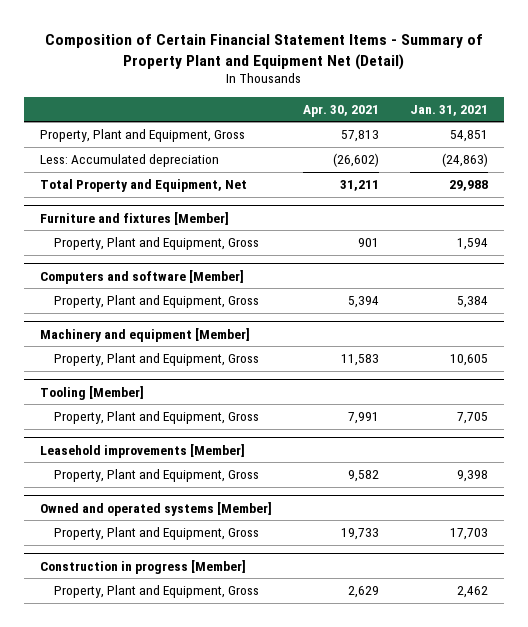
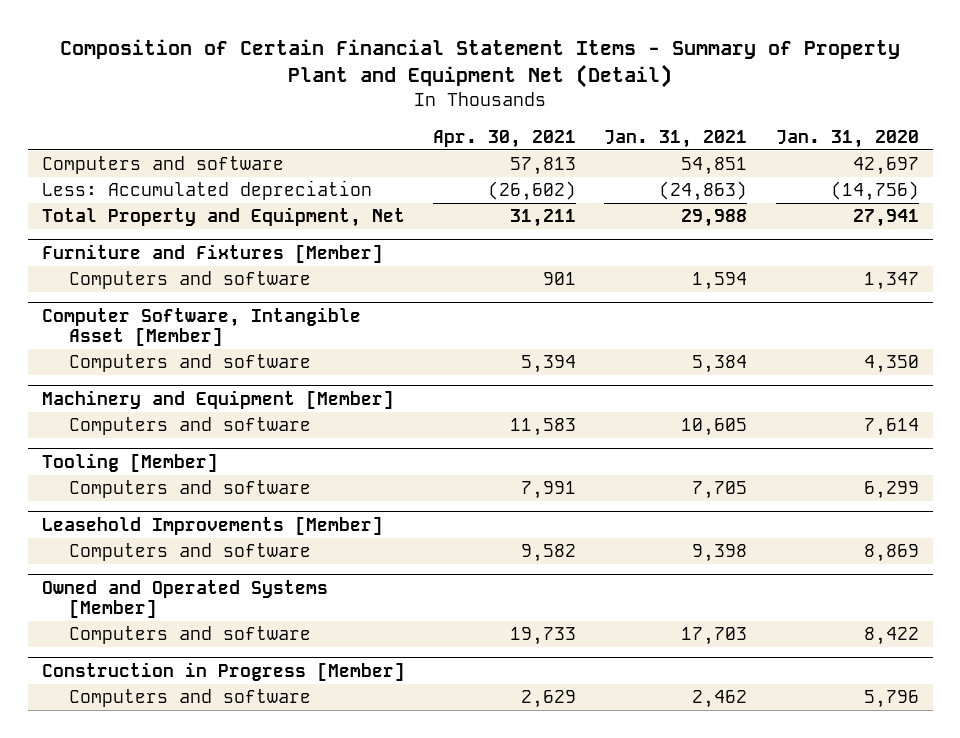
- | Apr. 30, 2021 | Jan. 31, 2021
+ | Apr. 30, 2021 | Jan. 31, 2021 | Jan. 31, 2020
- Property, Plant and Equipment, Gross | 57,813 | 54,851
+ Computers and software | 57,813 | 54,851 | 42,697
- Furniture and fixtures [Member]
- Property, Plant and Equipment, Gross | 901 | 1,594
- Computers and software [Member]
- Property, Plant and Equipment, Gross | 5,394 | 5,384
- Machinery and equipment [Member]
- Property, Plant and Equipment, Gross | 11,583 | 10,605
+ Furniture and Fixtures [Member]
+ Computers and software | 901 | 1,594 | 1,347
+ Computer Software, Intangible Asset [Member]
+ Computers and software | 5,394 | 5,384 | 4,350
+ Machinery and Equipment [Member]
+ Computers and software | 11,583 | 10,605 | 7,614
@ Tooling [Member]
- Property, Plant and Equipment, Gross | 7,991 | 7,705
- Leasehold improvements [Member]
- Property, Plant and Equipment, Gross | 9,582 | 9,398
- Owned and operated systems [Member]
- Property, Plant and Equipment, Gross | 19,733 | 17,703
- Construction in progress [Member]
- Property, Plant and Equipment, Gross | 2,629 | 2,462
@ Tooling [Member]
+ Computers and software | 7,991 | 7,705 | 6,299
+ Leasehold Improvements [Member]
+ Computers and software | 9,582 | 9,398 | 8,869
+ Owned and Operated Systems [Member]
+ Computers and software | 19,733 | 17,703 | 8,422
+ Construction in Progress [Member]
+ Computers and software | 2,629 | 2,462 | 5,796

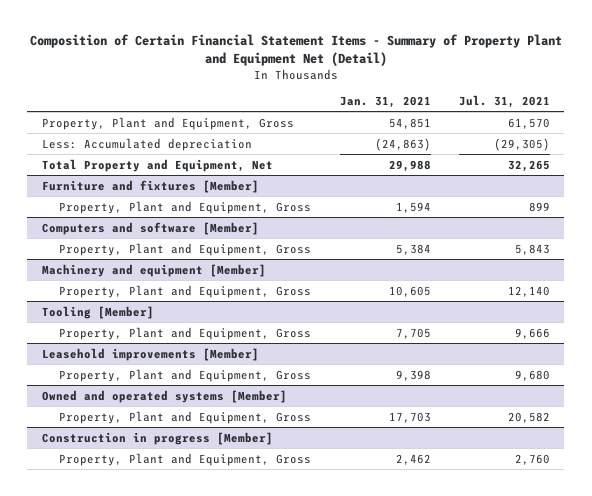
- | Apr. 30, 2021 | Jan. 31, 2021 | Jan. 31, 2020
+ | Jan. 31, 2021 | Jul. 31, 2021
- Computers and software | 57,813 | 54,851 | 42,697
+ Property, Plant and Equipment, Gross | 54,851 | 61,570
- Furniture and Fixtures [Member]
- Computers and software | 901 | 1,594 | 1,347
- Computer Software, Intangible Asset [Member]
- Computers and software | 5,394 | 5,384 | 4,350
- Machinery and Equipment [Member]
- Computers and software | 11,583 | 10,605 | 7,614
+ Furniture and fixtures [Member]
+ Property, Plant and Equipment, Gross | 1,594 | 899
+ Computers and software [Member]
+ Property, Plant and Equipment, Gross | 5,384 | 5,843
+ Machinery and equipment [Member]
+ Property, Plant and Equipment, Gross | 10,605 | 12,140
@ Tooling [Member]
- Computers and software | 7,991 | 7,705 | 6,299
- Leasehold Improvements [Member]
- Computers and software | 9,582 | 9,398 | 8,869
- Owned and Operated Systems [Member]
- Computers and software | 19,733 | 17,703 | 8,422
- Construction in Progress [Member]
- Computers and software | 2,629 | 2,462 | 5,796
@ Tooling [Member]
+ Property, Plant and Equipment, Gross | 7,705 | 9,666
+ Leasehold improvements [Member]
+ Property, Plant and Equipment, Gross | 9,398 | 9,680
+ Owned and operated systems [Member]
+ Property, Plant and Equipment, Gross | 17,703 | 20,582
+ Construction in progress [Member]
+ Property, Plant and Equipment, Gross | 2,462 | 2,760

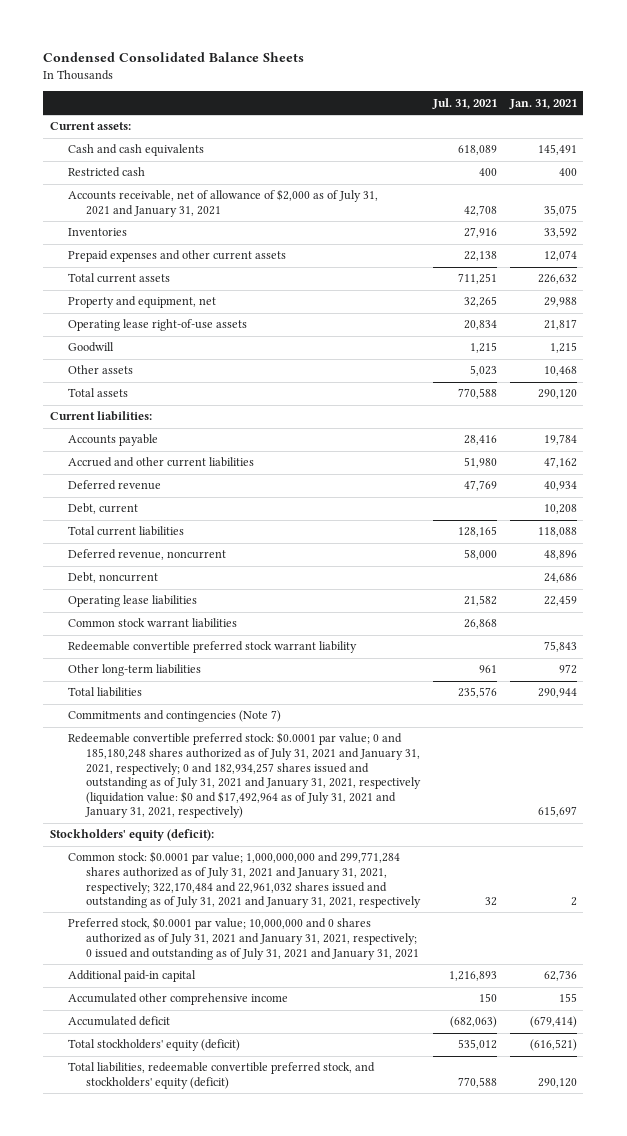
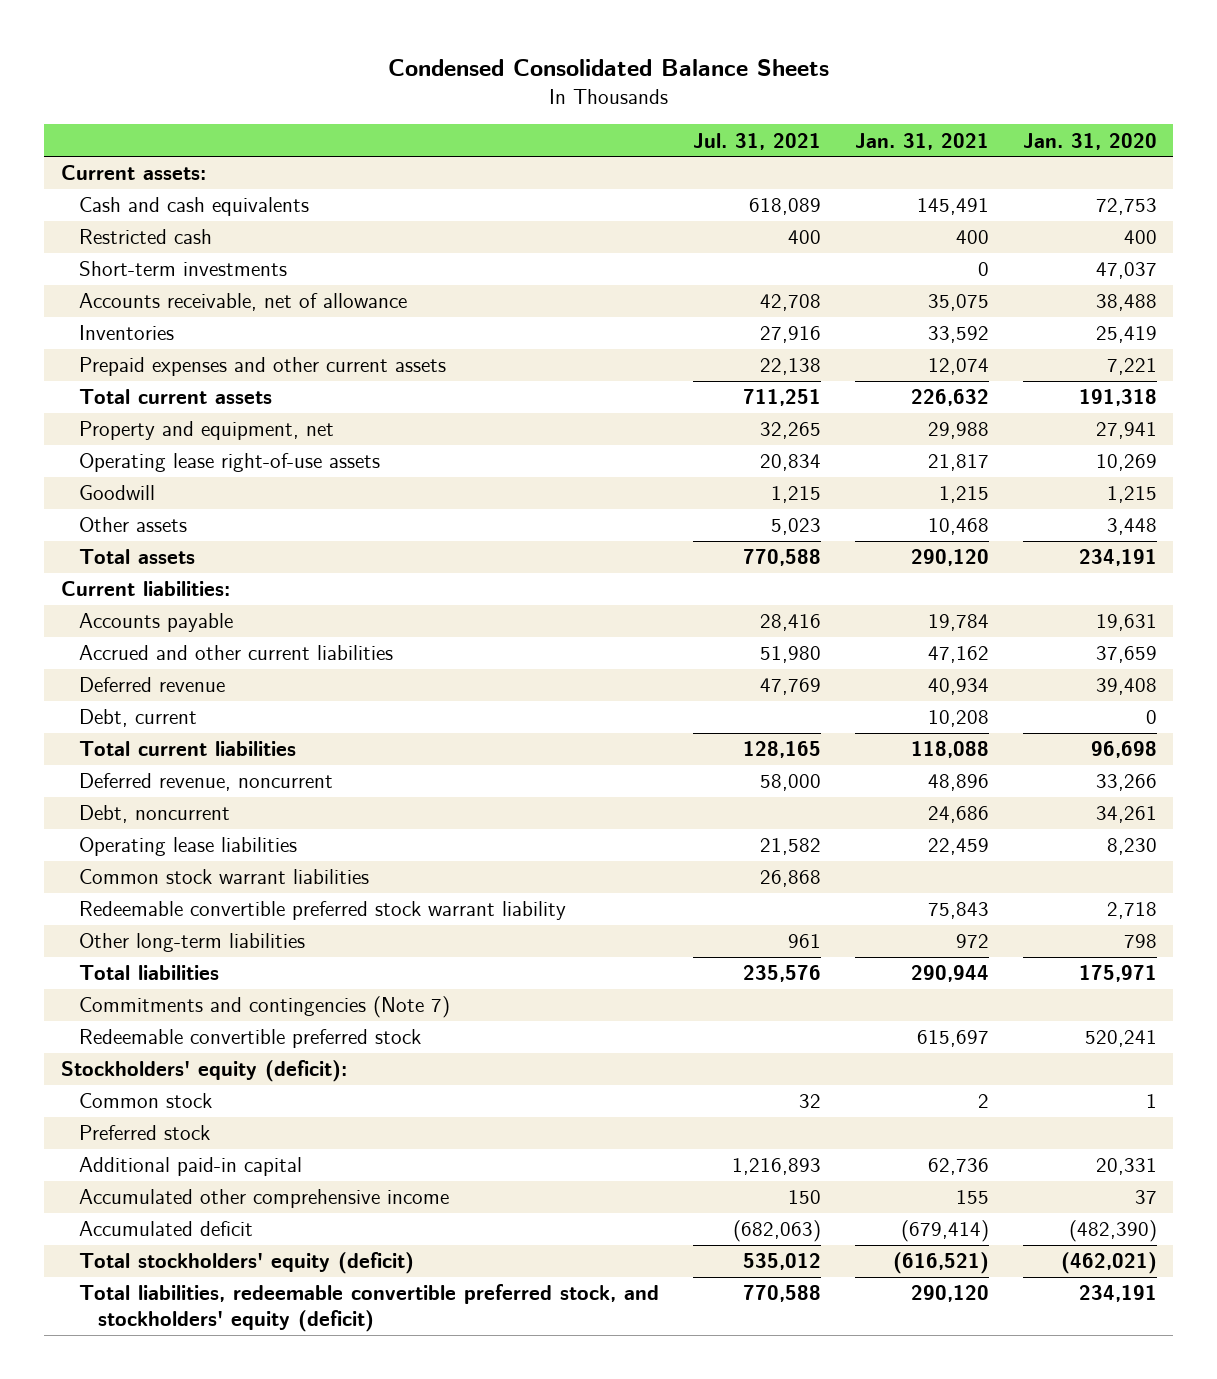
- | Jul. 31, 2021 | Jan. 31, 2021
+ | Jul. 31, 2021 | Jan. 31, 2021 | Jan. 31, 2020
- Accounts receivable, net of allowance of $2,000 as of July 31, 2021 and January 31, 2021 | 42,708 | 35,075
+ Short-term investments | | 0 | 47,037
+ Accounts receivable, net of allowance | 42,708 | 35,075 | 38,488
- Redeemable convertible preferred stock: $0.0001 par value; 0 and 185,180,248 shares authorized as of July 31, 2021 and January 31, 2021, respectively; 0 and 182,934,257 shares issued and outstanding as of July 31, 2021 and January 31, 2021, respectively (liquidation value: $0 and $17,492,964 as of July 31, 2021 and January 31, 2021, respectively) | | 615,697
+ Redeemable convertible preferred stock | | 615,697 | 520,241
- Common stock: $0.0001 par value; 1,000,000,000 and 299,771,284 shares authorized as of July 31, 2021 and January 31, 2021, respectively; 322,170,484 and 22,961,032 shares issued and outstanding as of July 31, 2021 and January 31, 2021, respectively | 32 | 2
- Preferred stock, $0.0001 par value; 10,000,000 and 0 shares authorized as of July 31, 2021 and January 31, 2021, respectively; 0 issued and outstanding as of July 31, 2021 and January 31, 2021
+ Common stock | 32 | 2 | 1
+ Preferred stock

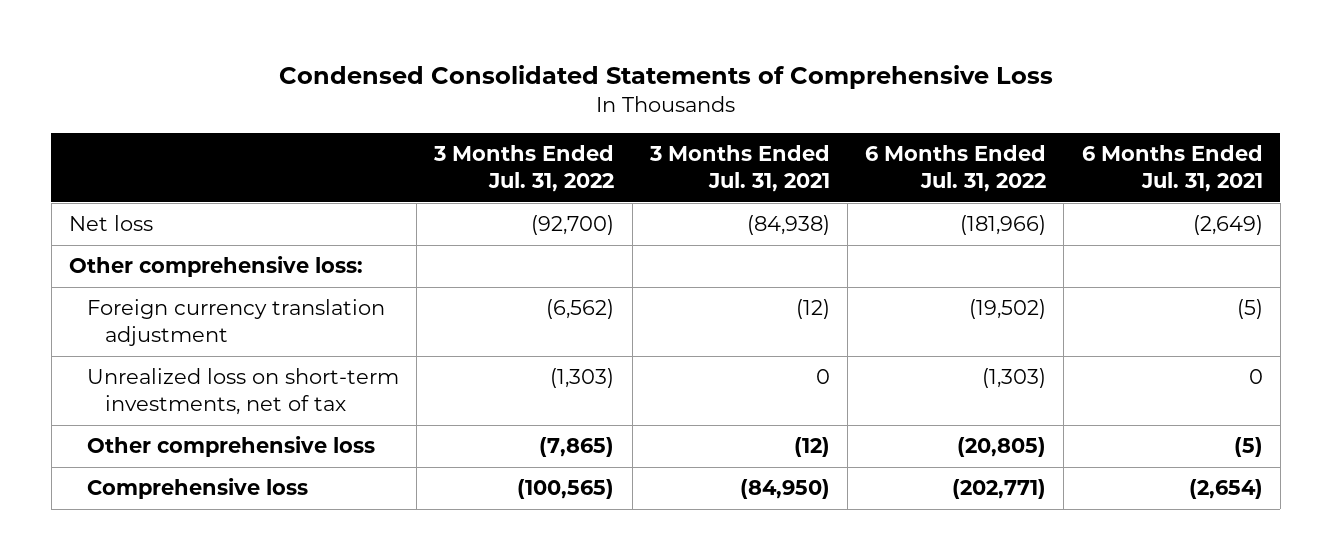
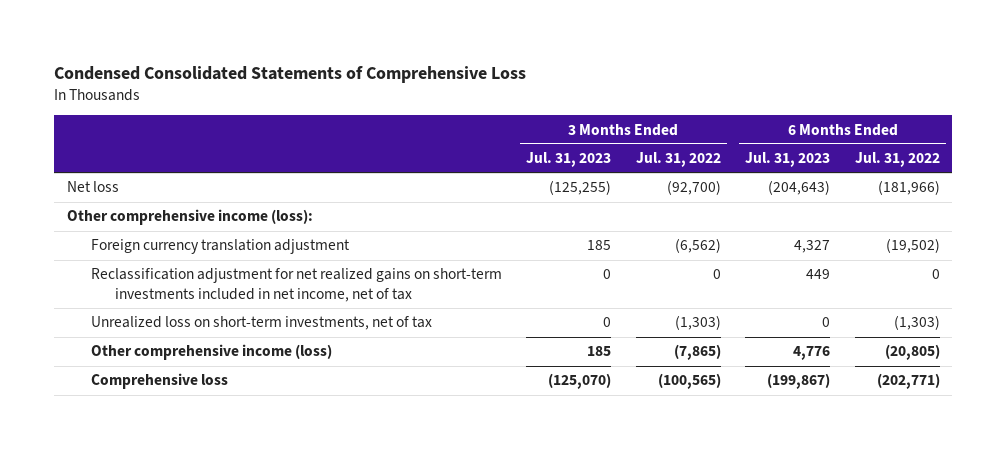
- | 3 Months Ended Jul. 31, 2022 | 3 Months Ended Jul. 31, 2021 | 6 Months Ended Jul. 31, 2022 | 6 Months Ended Jul. 31, 2021
+ | 3 Months Ended Jul. 31, 2023 | 3 Months Ended Jul. 31, 2022 | 6 Months Ended Jul. 31, 2023 | 6 Months Ended Jul. 31, 2022
- Other comprehensive loss:
+ Other comprehensive income (loss):
+ Reclassification adjustment for net realized gains on short-term investments included in net income, net of tax | 0 | 0 | 449 | 0
- Other comprehensive loss | (7,865) | (12) | (20,805) | (5)
+ Other comprehensive income (loss) | 185 | (7,865) | 4,776 | (20,805)

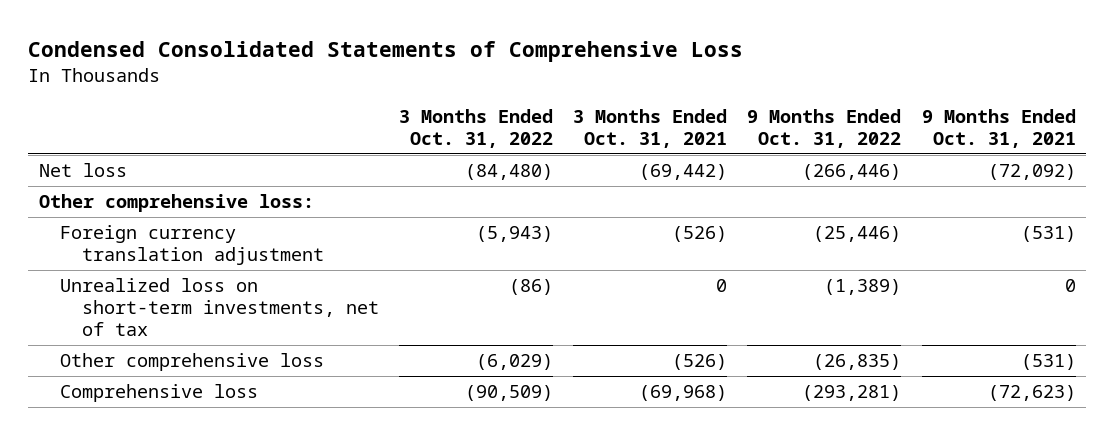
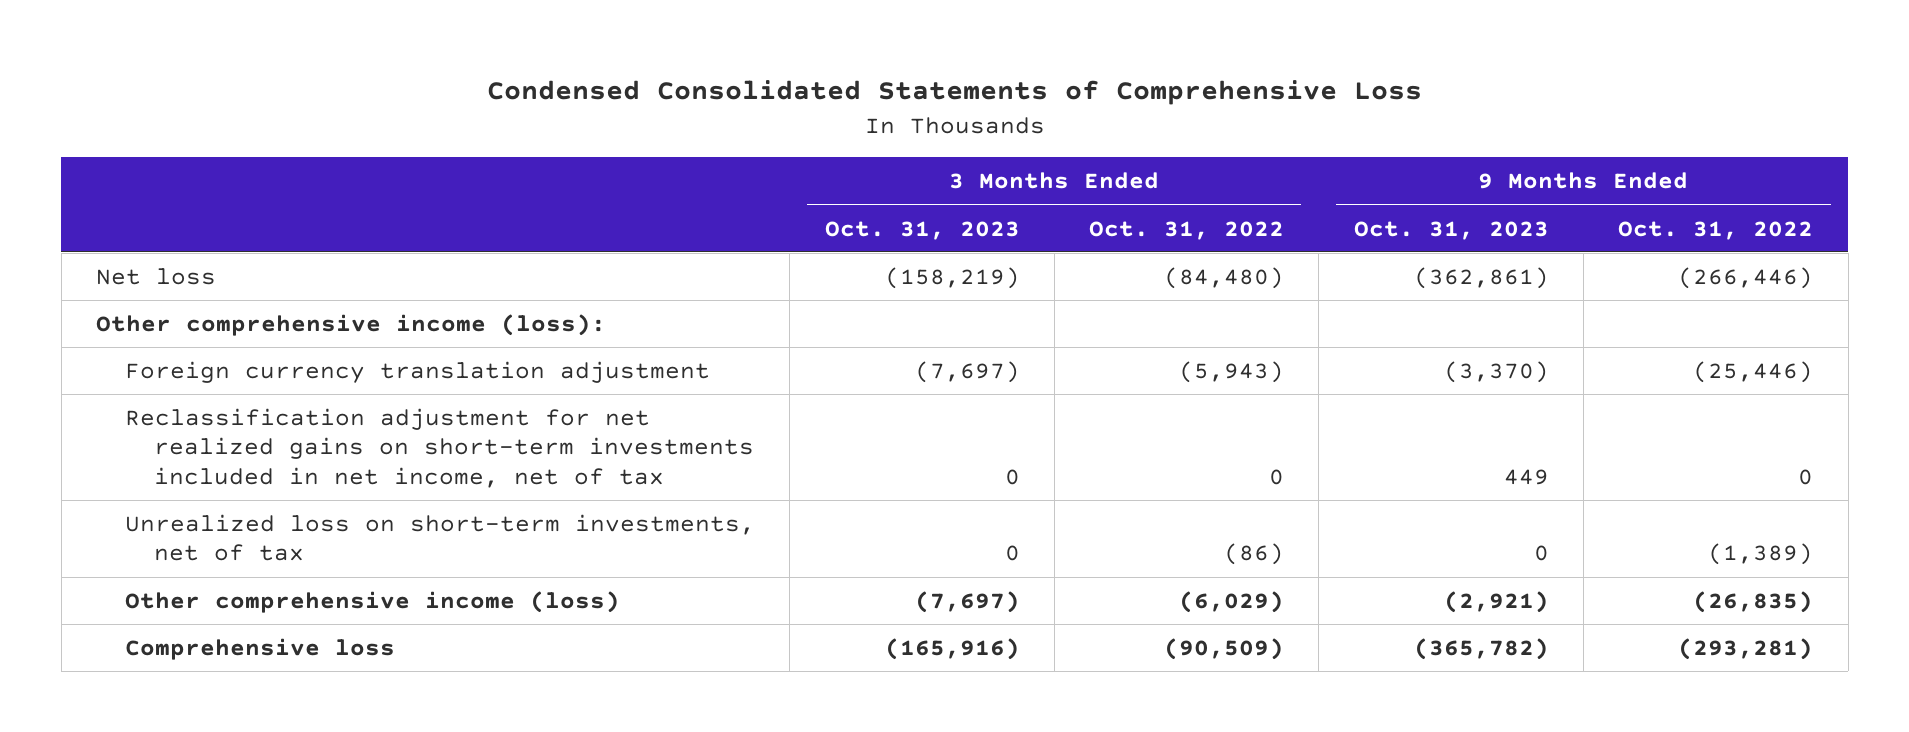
- | 3 Months Ended Oct. 31, 2022 | 3 Months Ended Oct. 31, 2021 | 9 Months Ended Oct. 31, 2022 | 9 Months Ended Oct. 31, 2021
+ | 3 Months Ended Oct. 31, 2023 | 3 Months Ended Oct. 31, 2022 | 9 Months Ended Oct. 31, 2023 | 9 Months Ended Oct. 31, 2022
- Other comprehensive loss:
+ Other comprehensive income (loss):
+ Reclassification adjustment for net realized gains on short-term investments included in net income, net of tax | 0 | 0 | 449 | 0
- Other comprehensive loss | (6,029) | (526) | (26,835) | (531)
+ Other comprehensive income (loss) | (7,697) | (6,029) | (2,921) | (26,835)

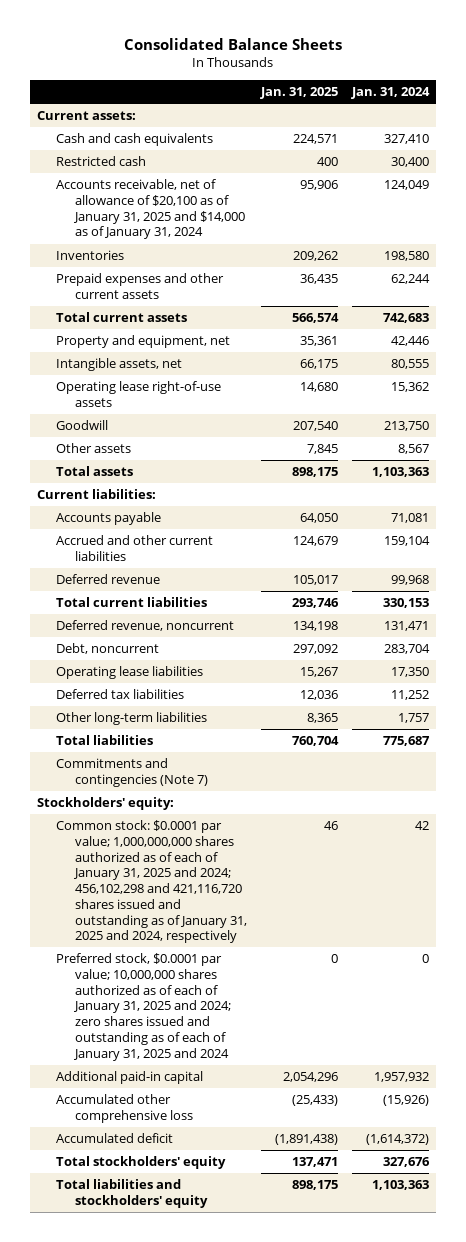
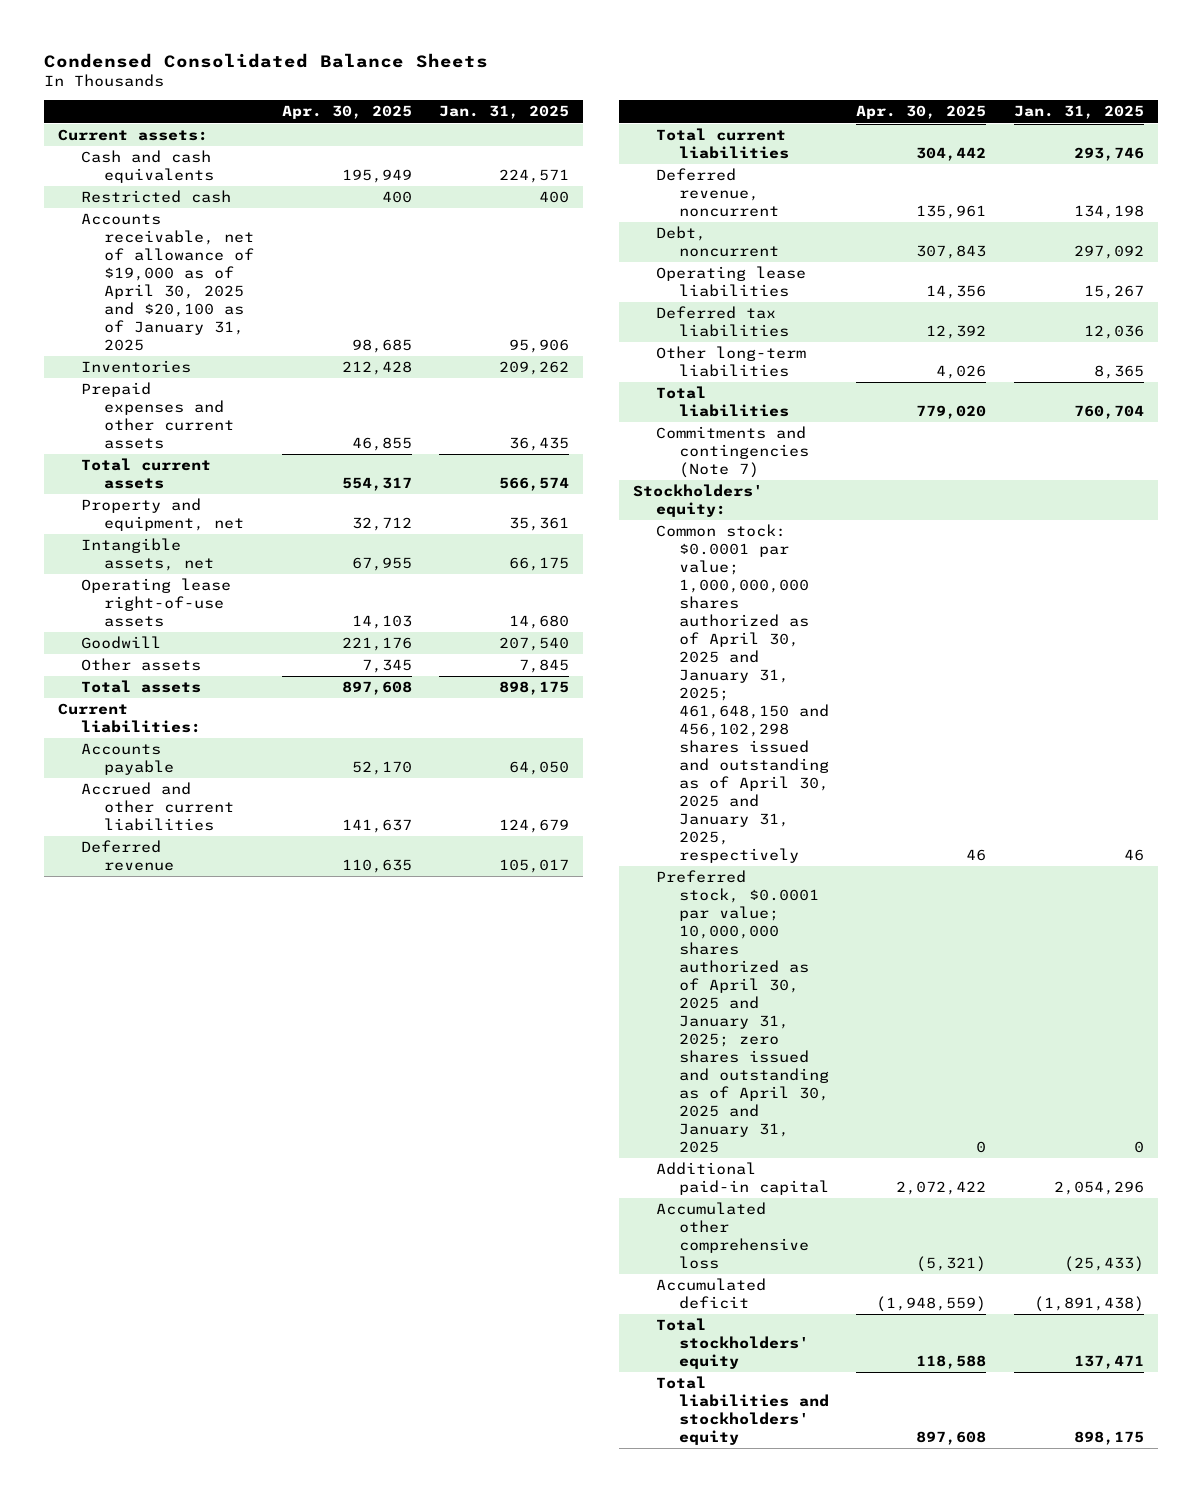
- Consolidated Balance Sheets
+ Condensed Consolidated Balance Sheets
- | Jan. 31, 2025 | Jan. 31, 2024
+ | Apr. 30, 2025 | Jan. 31, 2025
- Accounts receivable, net of allowance of $20,100 as of January 31, 2025 and $14,000 as of January 31, 2024 | 95,906 | 124,049
+ Accounts receivable, net of allowance of $19,000 as of April 30, 2025 and $20,100 as of January 31, 2025 | 98,685 | 95,906
- Common stock: $0.0001 par value; 1,000,000,000 shares authorized as of each of January 31, 2025 and 2024; 456,102,298 and 421,116,720 shares issued and outstanding as of January 31, 2025 and 2024, respectively | 46 | 42
- Preferred stock, $0.0001 par value; 10,000,000 shares authorized as of each of January 31, 2025 and 2024; zero shares issued and outstanding as of each of January 31, 2025 and 2024 | 0 | 0
+ Common stock: $0.0001 par value; 1,000,000,000 shares authorized as of April 30, 2025 and January 31, 2025; 461,648,150 and 456,102,298 shares issued and outstanding as of April 30, 2025 and January 31, 2025, respectively | 46 | 46
+ Preferred stock, $0.0001 par value; 10,000,000 shares authorized as of April 30, 2025 and January 31, 2025; zero shares issued and outstanding as of April 30, 2025 and January 31, 2025 | 0 | 0

